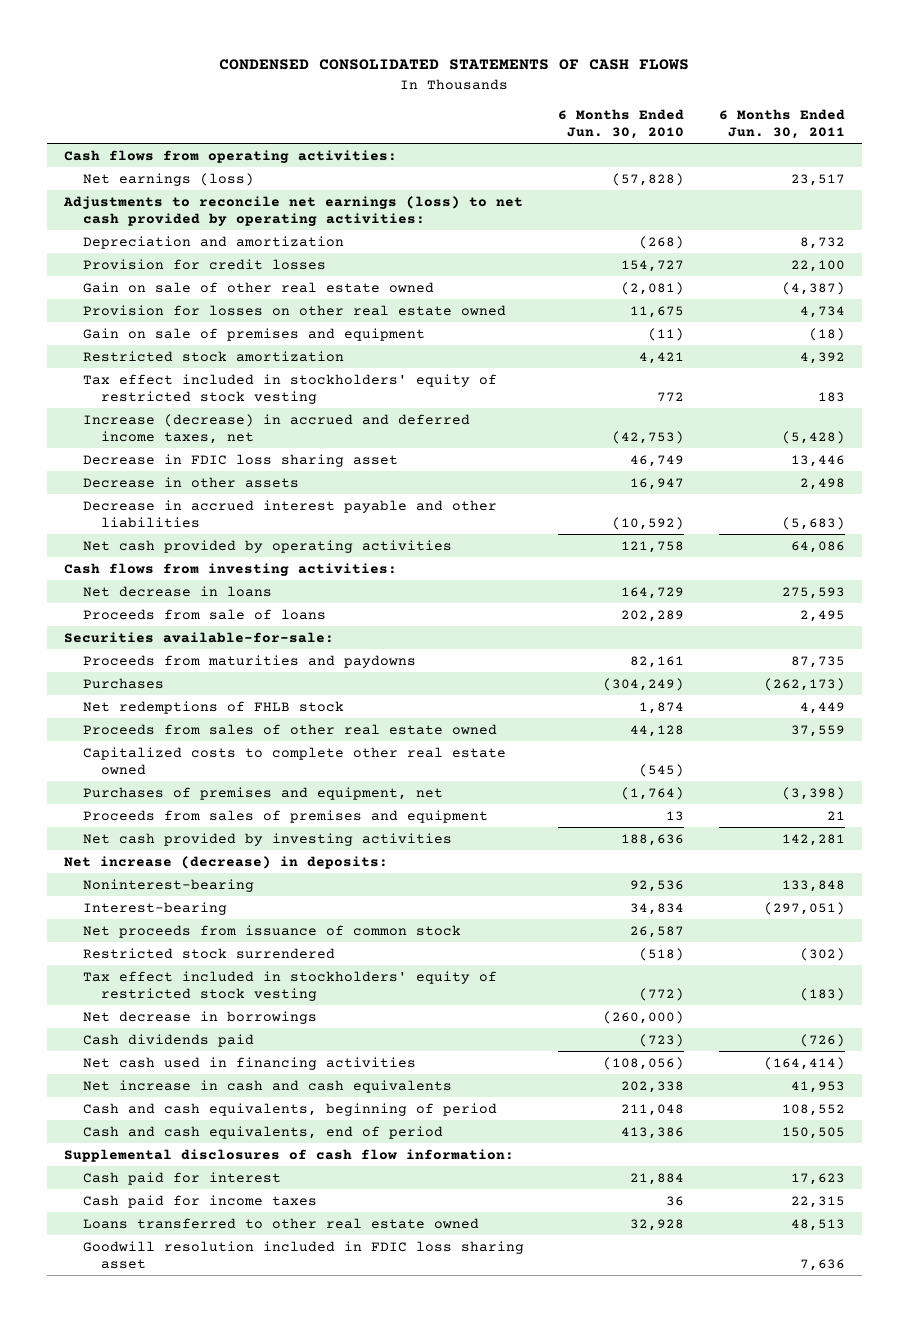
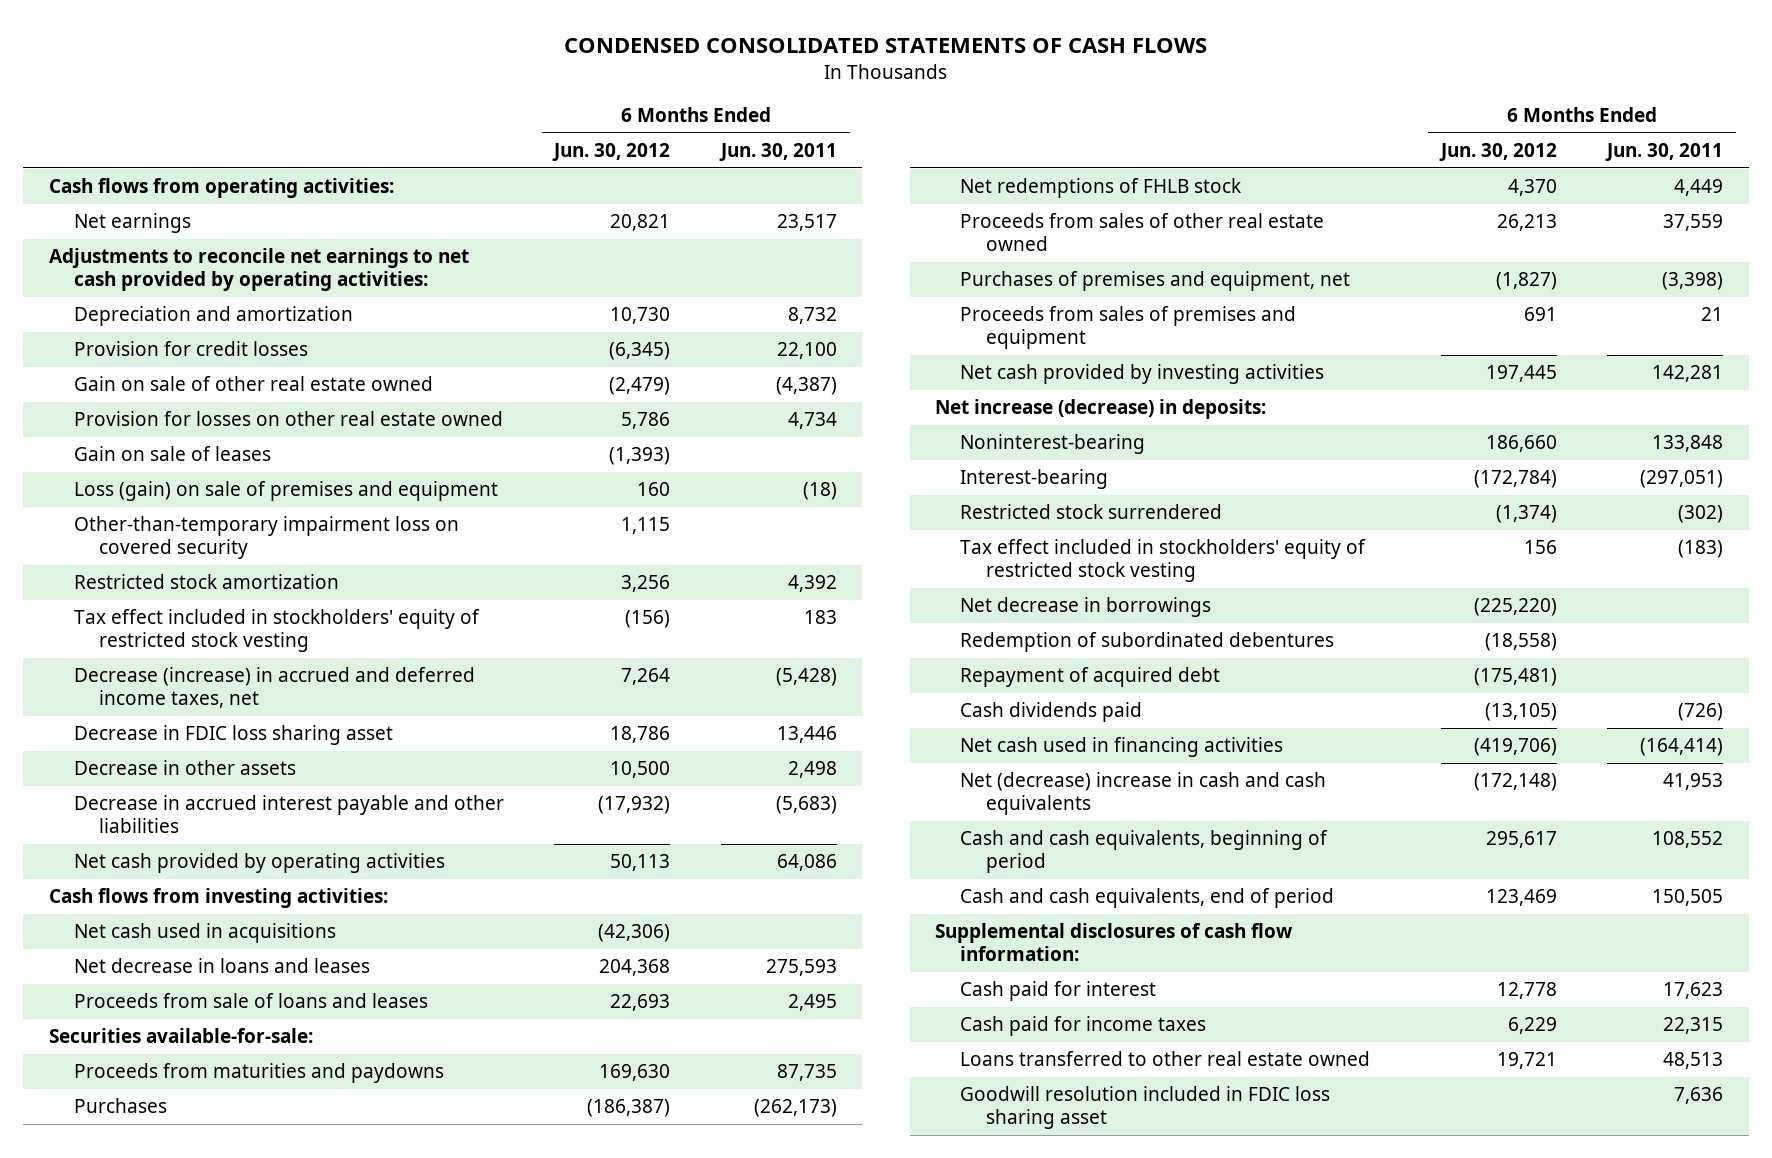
- | 6 Months Ended Jun. 30, 2010 | 6 Months Ended Jun. 30, 2011
+ | 6 Months Ended Jun. 30, 2012 | 6 Months Ended Jun. 30, 2011
- Net earnings (loss) | (57,828) | 23,517
- Adjustments to reconcile net earnings (loss) to net cash provided by operating activities:
+ Net earnings | 20,821 | 23,517
+ Adjustments to reconcile net earnings to net cash provided by operating activities:
- Gain on sale of premises and equipment | (11) | (18)
+ Gain on sale of leases | (1,393) |
+ Loss (gain) on sale of premises and equipment | 160 | (18)
+ Other-than-temporary impairment loss on covered security | 1,115 |
- Increase (decrease) in accrued and deferred income taxes, net | (42,753) | (5,428)
+ Decrease (increase) in accrued and deferred income taxes, net | 7,264 | (5,428)
- Net decrease in loans | 164,729 | 275,593
- Proceeds from sale of loans | 202,289 | 2,495
+ Net cash used in acquisitions | (42,306) |
+ Net decrease in loans and leases | 204,368 | 275,593
+ Proceeds from sale of loans and leases | 22,693 | 2,495
- Capitalized costs to complete other real estate owned | (545) |
- Net proceeds from issuance of common stock | 26,587 |
+ Redemption of subordinated debentures | (18,558) |
+ Repayment of acquired debt | (175,481) |
- Net increase in cash and cash equivalents | 202,338 | 41,953
+ Net (decrease) increase in cash and cash equivalents | (172,148) | 41,953

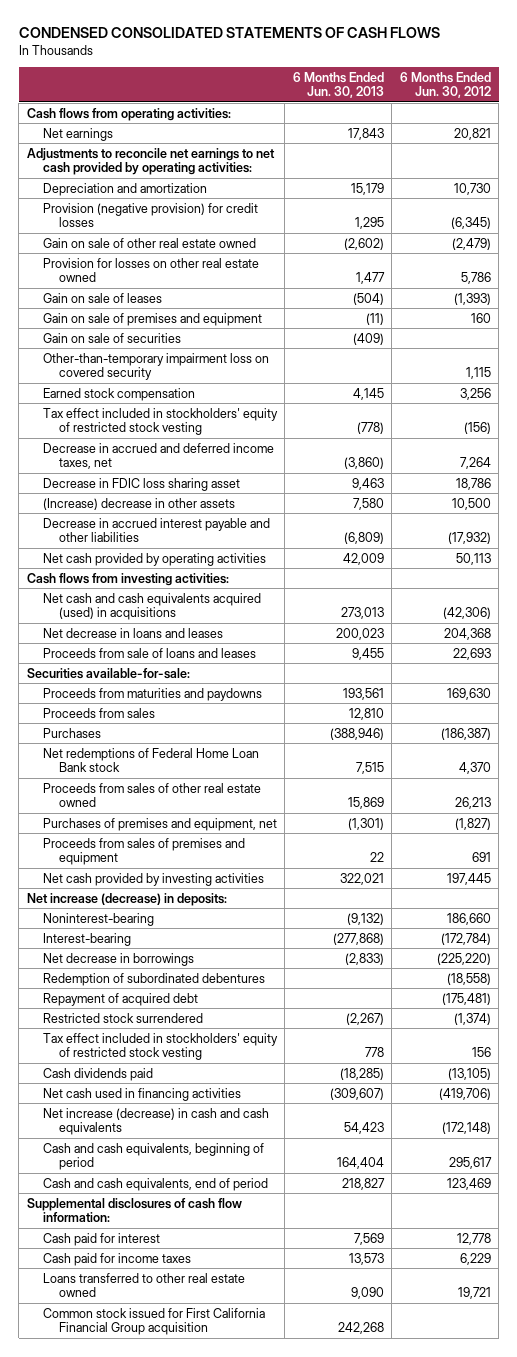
- | 6 Months Ended Jun. 30, 2012 | 6 Months Ended Jun. 30, 2011
+ | 6 Months Ended Jun. 30, 2013 | 6 Months Ended Jun. 30, 2012
- Provision for credit losses | (6,345) | 22,100
+ Provision (negative provision) for credit losses | 1,295 | (6,345)
- Loss (gain) on sale of premises and equipment | 160 | (18)
+ Gain on sale of premises and equipment | (11) | 160
+ Gain on sale of securities | (409) |
- Restricted stock amortization | 3,256 | 4,392
+ Earned stock compensation | 4,145 | 3,256
- Decrease (increase) in accrued and deferred income taxes, net | 7,264 | (5,428)
+ Decrease in accrued and deferred income taxes, net | (3,860) | 7,264
- Decrease in other assets | 10,500 | 2,498
+ (Increase) decrease in other assets | 7,580 | 10,500
- Net cash used in acquisitions | (42,306) |
+ Net cash and cash equivalents acquired (used) in acquisitions | 273,013 | (42,306)
+ Proceeds from sales | 12,810 |
- Net redemptions of FHLB stock | 4,370 | 4,449
+ Net redemptions of Federal Home Loan Bank stock | 7,515 | 4,370
moved down: Restricted stock surrendered | (2,267) | (1,374)
moved down: Tax effect included in stockholders' equity of restricted stock vesting | 778 | 156
- Net (decrease) increase in cash and cash equivalents | (172,148) | 41,953
+ Net increase (decrease) in cash and cash equivalents | 54,423 | (172,148)
- Goodwill resolution included in FDIC loss sharing asset | | 7,636
+ Common stock issued for First California Financial Group acquisition | 242,268 |

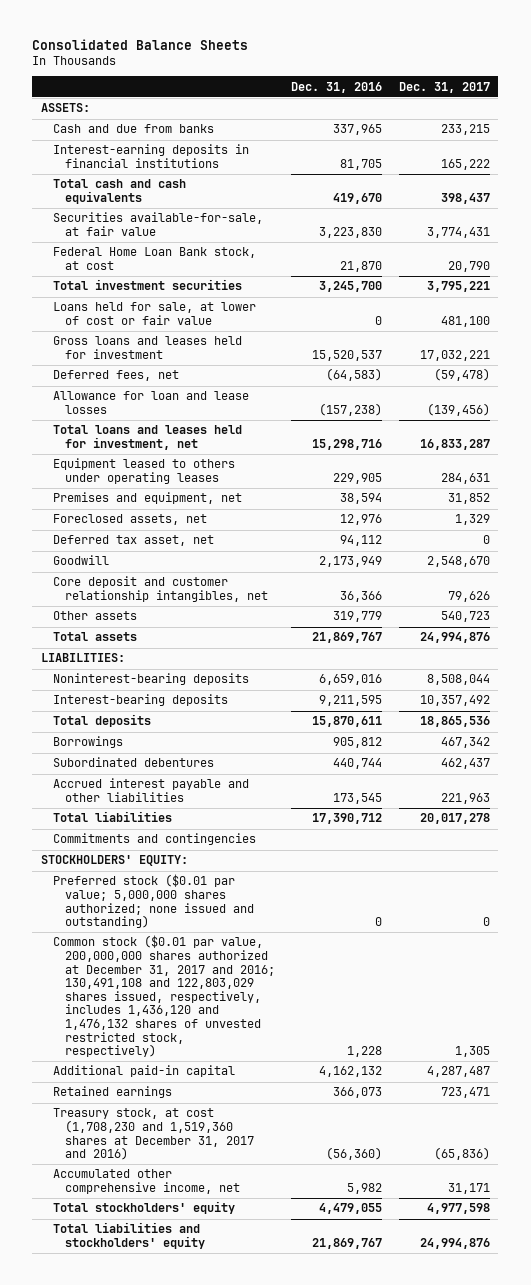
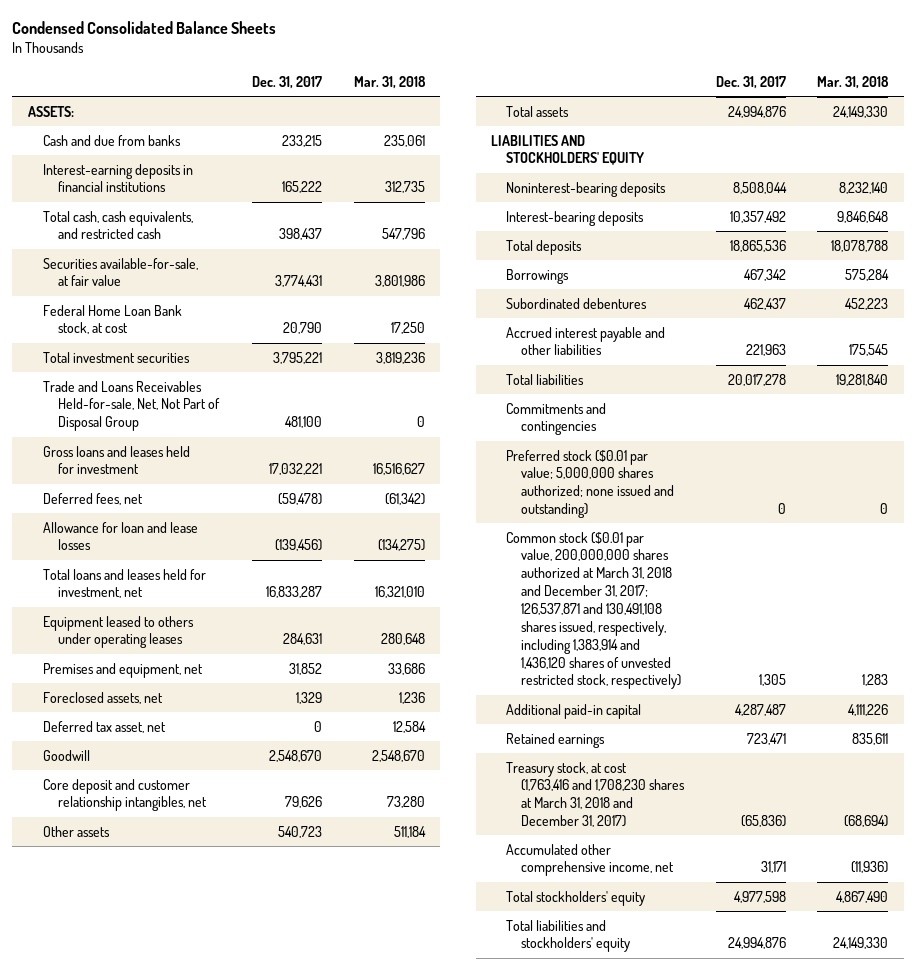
- Consolidated Balance Sheets
+ Condensed Consolidated Balance Sheets
- | Dec. 31, 2016 | Dec. 31, 2017
+ | Dec. 31, 2017 | Mar. 31, 2018
- Total cash and cash equivalents | 419,670 | 398,437
+ Total cash, cash equivalents, and restricted cash | 398,437 | 547,796
- Loans held for sale, at lower of cost or fair value | 0 | 481,100
+ Trade and Loans Receivables Held-for-sale, Net, Not Part of Disposal Group | 481,100 | 0
- LIABILITIES:
+ LIABILITIES AND STOCKHOLDERS' EQUITY
- STOCKHOLDERS' EQUITY:
- Common stock ($0.01 par value, 200,000,000 shares authorized at December 31, 2017 and 2016; 130,491,108 and 122,803,029 shares issued, respectively, includes 1,436,120 and 1,476,132 shares of unvested restricted stock, respectively) | 1,228 | 1,305
+ Common stock ($0.01 par value, 200,000,000 shares authorized at March 31, 2018 and December 31, 2017; 126,537,871 and 130,491,108 shares issued, respectively, including 1,383,914 and 1,436,120 shares of unvested restricted stock, respectively) | 1,305 | 1,283
- Treasury stock, at cost (1,708,230 and 1,519,360 shares at December 31, 2017 and 2016) | (56,360) | (65,836)
+ Treasury stock, at cost (1,763,416 and 1,708,230 shares at March 31, 2018 and December 31, 2017) | (65,836) | (68,694)

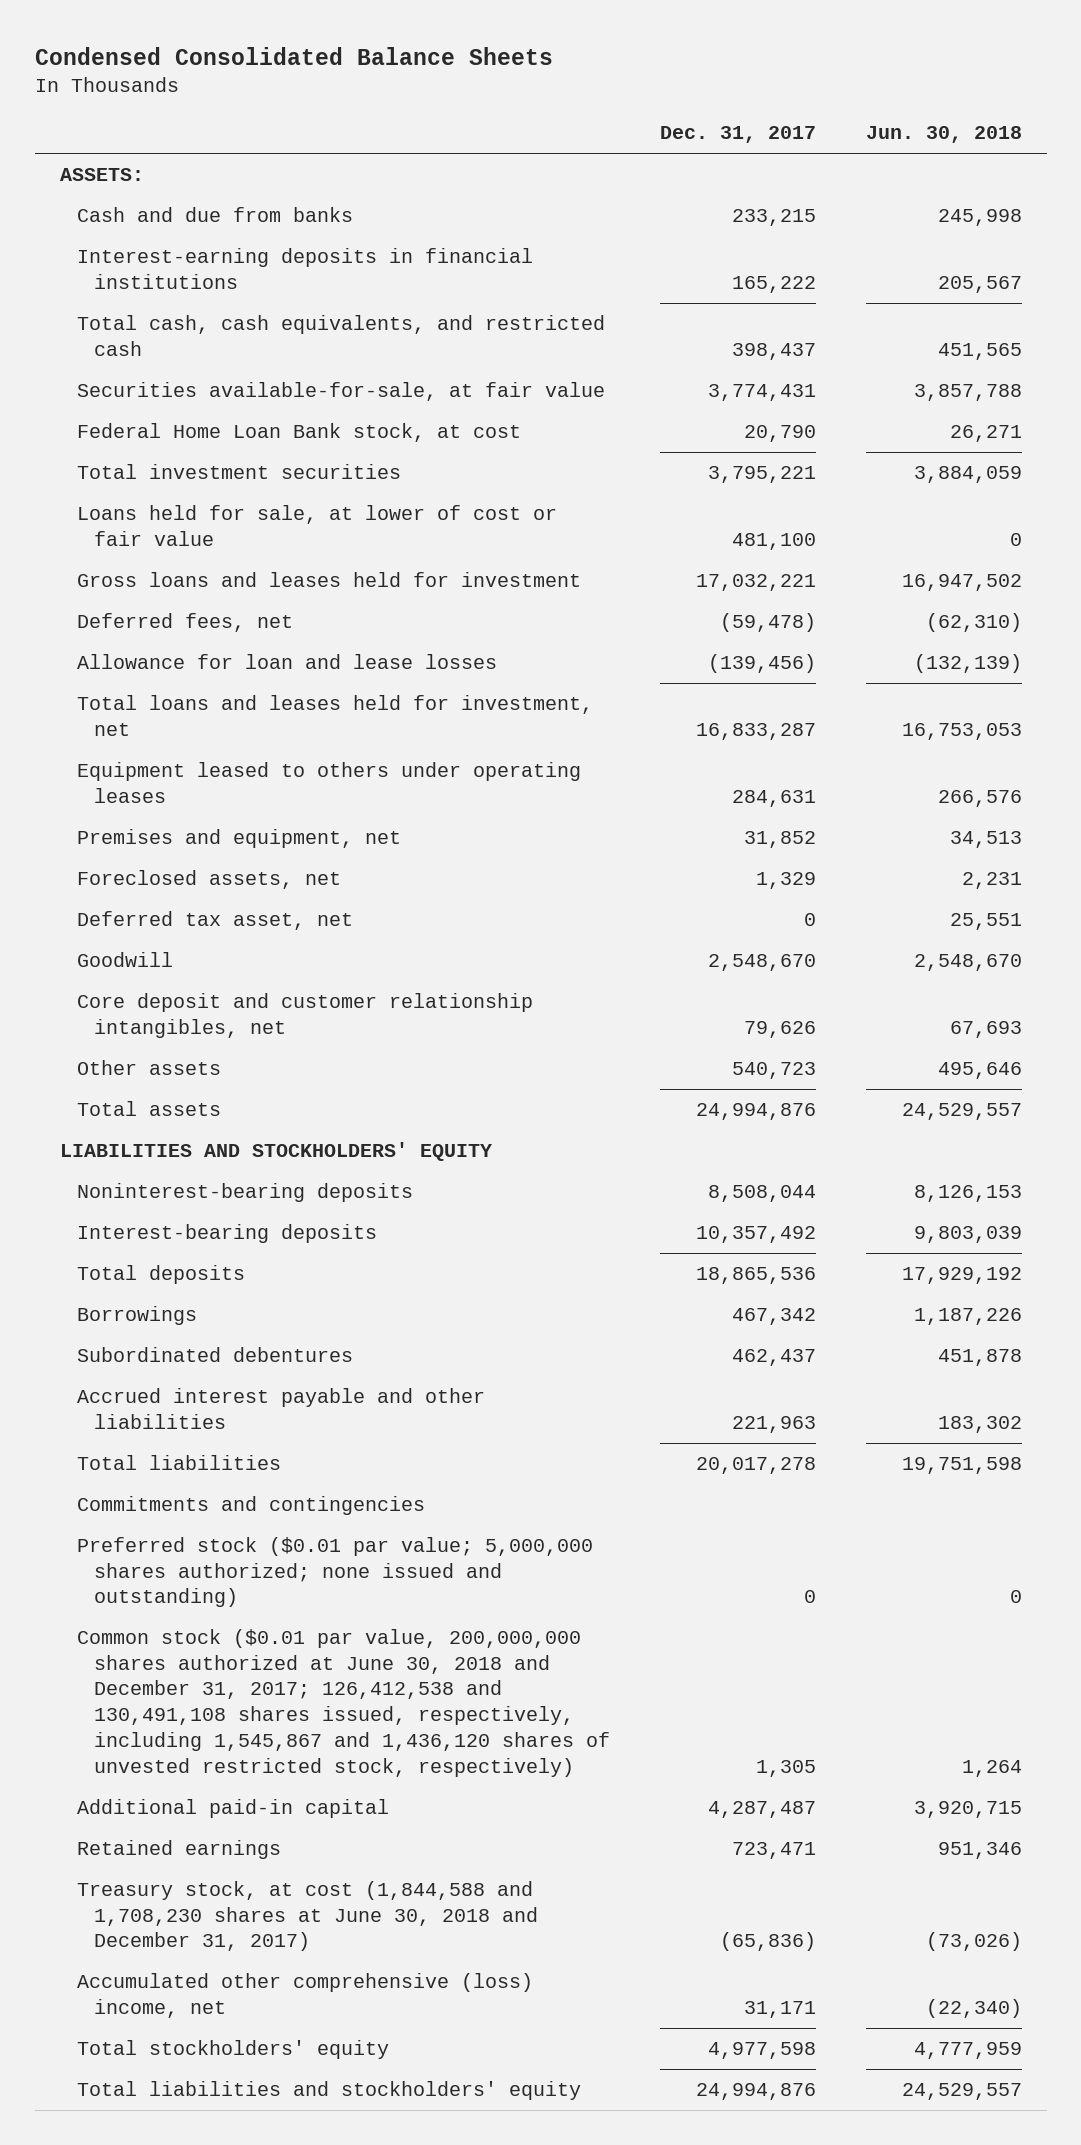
- | Dec. 31, 2017 | Mar. 31, 2018
+ | Dec. 31, 2017 | Jun. 30, 2018
- Trade and Loans Receivables Held-for-sale, Net, Not Part of Disposal Group | 481,100 | 0
+ Loans held for sale, at lower of cost or fair value | 481,100 | 0
- Common stock ($0.01 par value, 200,000,000 shares authorized at March 31, 2018 and December 31, 2017; 126,537,871 and 130,491,108 shares issued, respectively, including 1,383,914 and 1,436,120 shares of unvested restricted stock, respectively) | 1,305 | 1,283
+ Common stock ($0.01 par value, 200,000,000 shares authorized at June 30, 2018 and December 31, 2017; 126,412,538 and 130,491,108 shares issued, respectively, including 1,545,867 and 1,436,120 shares of unvested restricted stock, respectively) | 1,305 | 1,264
- Treasury stock, at cost (1,763,416 and 1,708,230 shares at March 31, 2018 and December 31, 2017) | (65,836) | (68,694)
- Accumulated other comprehensive income, net | 31,171 | (11,936)
+ Treasury stock, at cost (1,844,588 and 1,708,230 shares at June 30, 2018 and December 31, 2017) | (65,836) | (73,026)
+ Accumulated other comprehensive (loss) income, net | 31,171 | (22,340)

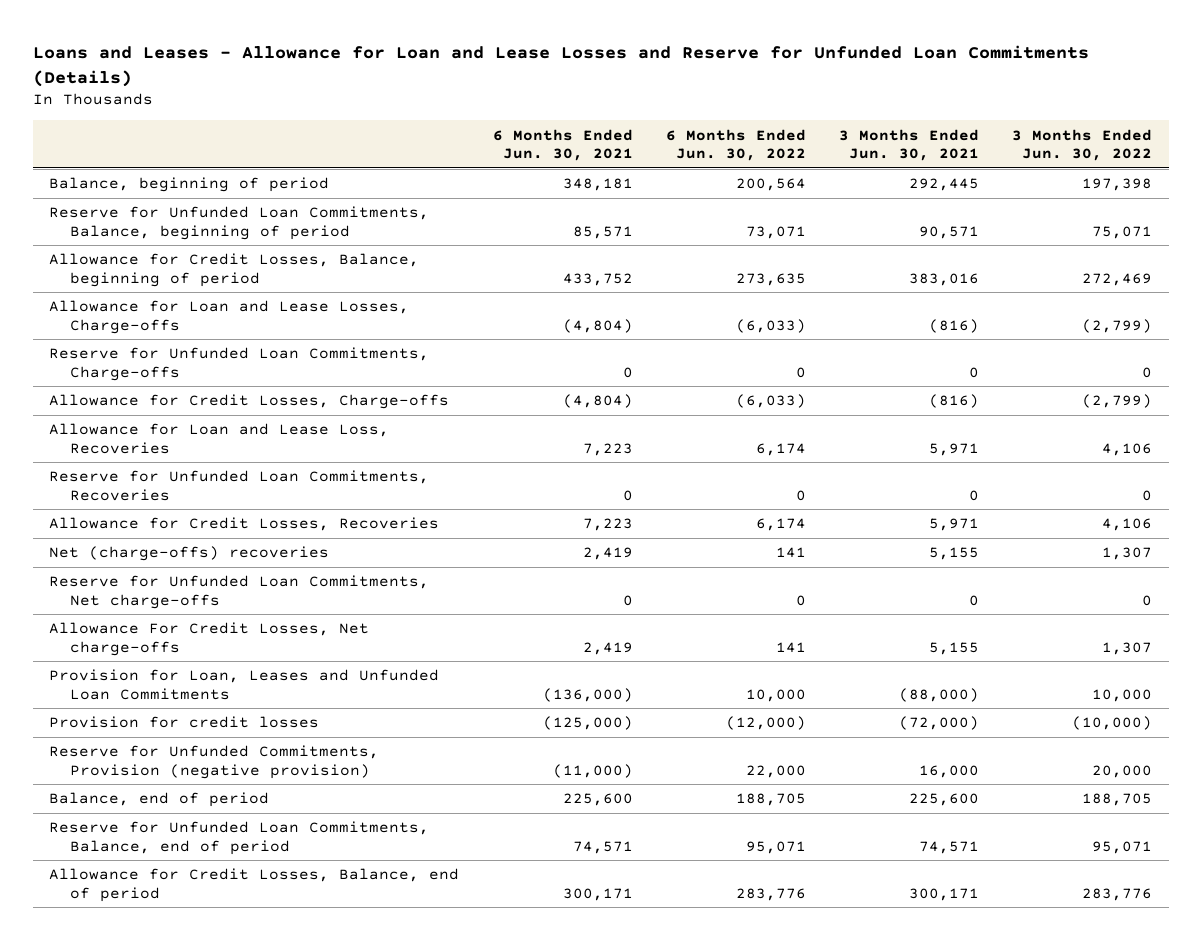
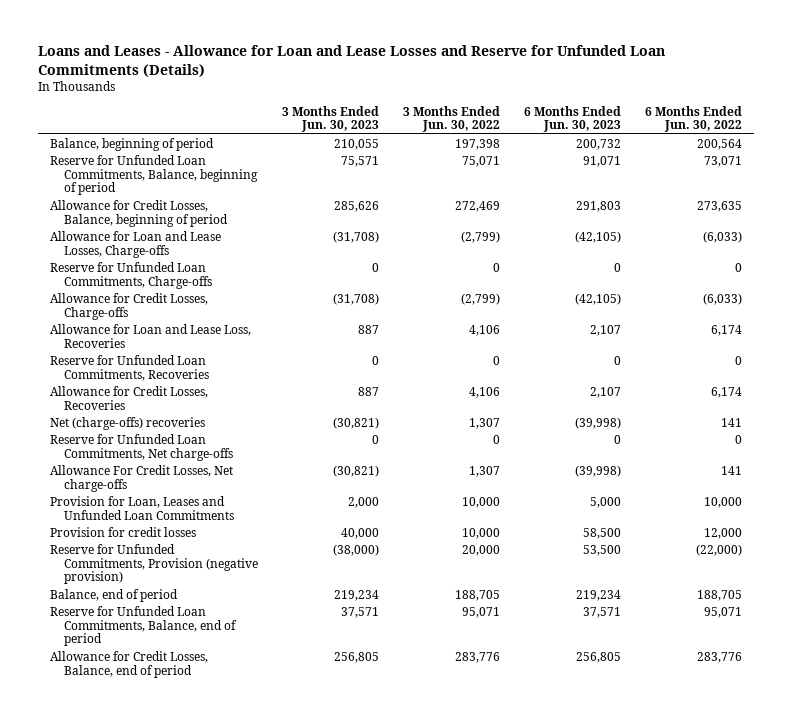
- | 6 Months Ended Jun. 30, 2021 | 6 Months Ended Jun. 30, 2022 | 3 Months Ended Jun. 30, 2021 | 3 Months Ended Jun. 30, 2022
+ | 3 Months Ended Jun. 30, 2023 | 3 Months Ended Jun. 30, 2022 | 6 Months Ended Jun. 30, 2023 | 6 Months Ended Jun. 30, 2022
- Provision for credit losses | (125,000) | (12,000) | (72,000) | (10,000)
- Reserve for Unfunded Commitments, Provision (negative provision) | (11,000) | 22,000 | 16,000 | 20,000
+ Provision for credit losses | 40,000 | 10,000 | 58,500 | 12,000
+ Reserve for Unfunded Commitments, Provision (negative provision) | (38,000) | 20,000 | 53,500 | (22,000)

